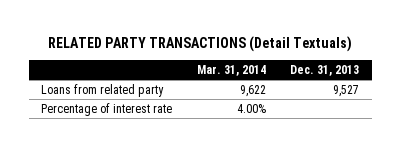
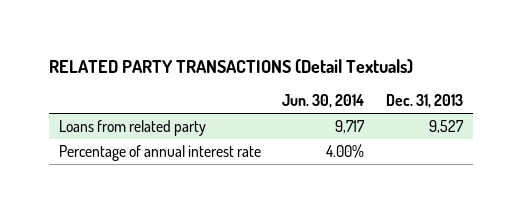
- | Mar. 31, 2014 | Dec. 31, 2013
+ | Jun. 30, 2014 | Dec. 31, 2013
- Percentage of interest rate | 4.00% |
+ Percentage of annual interest rate | 4.00% |

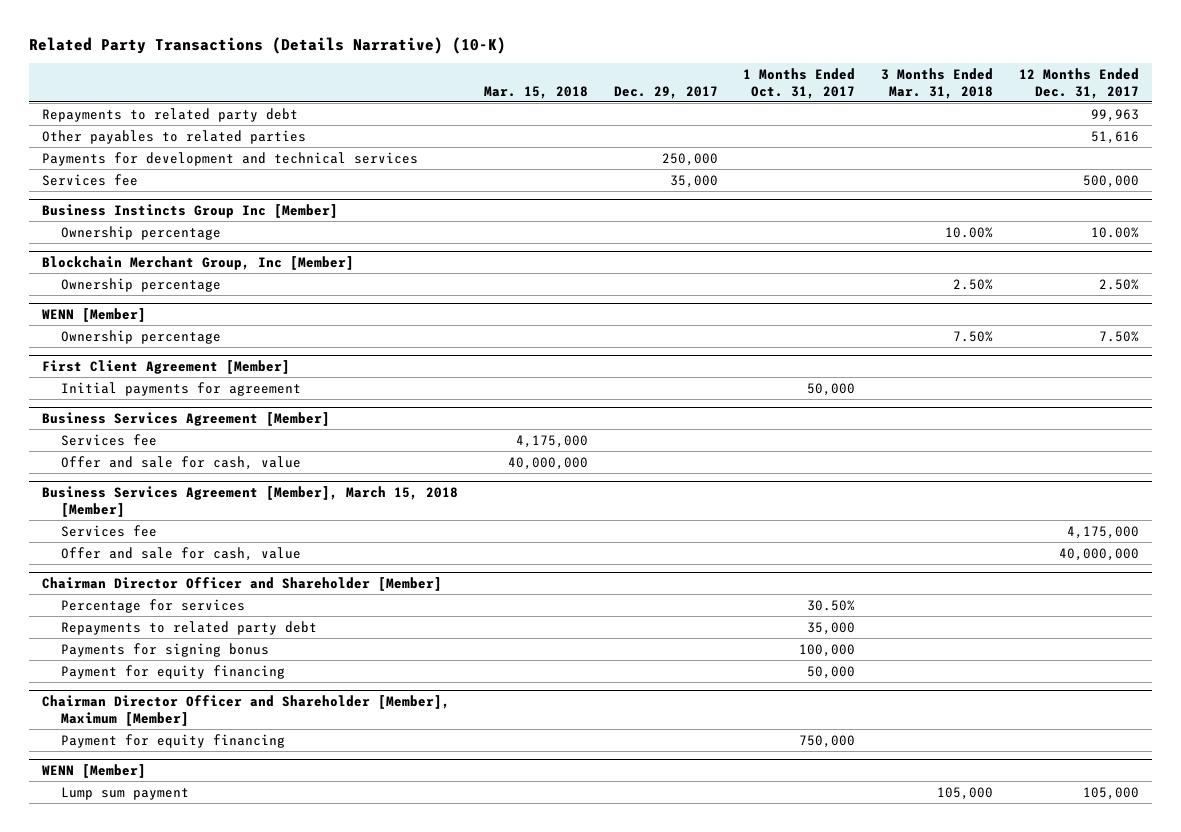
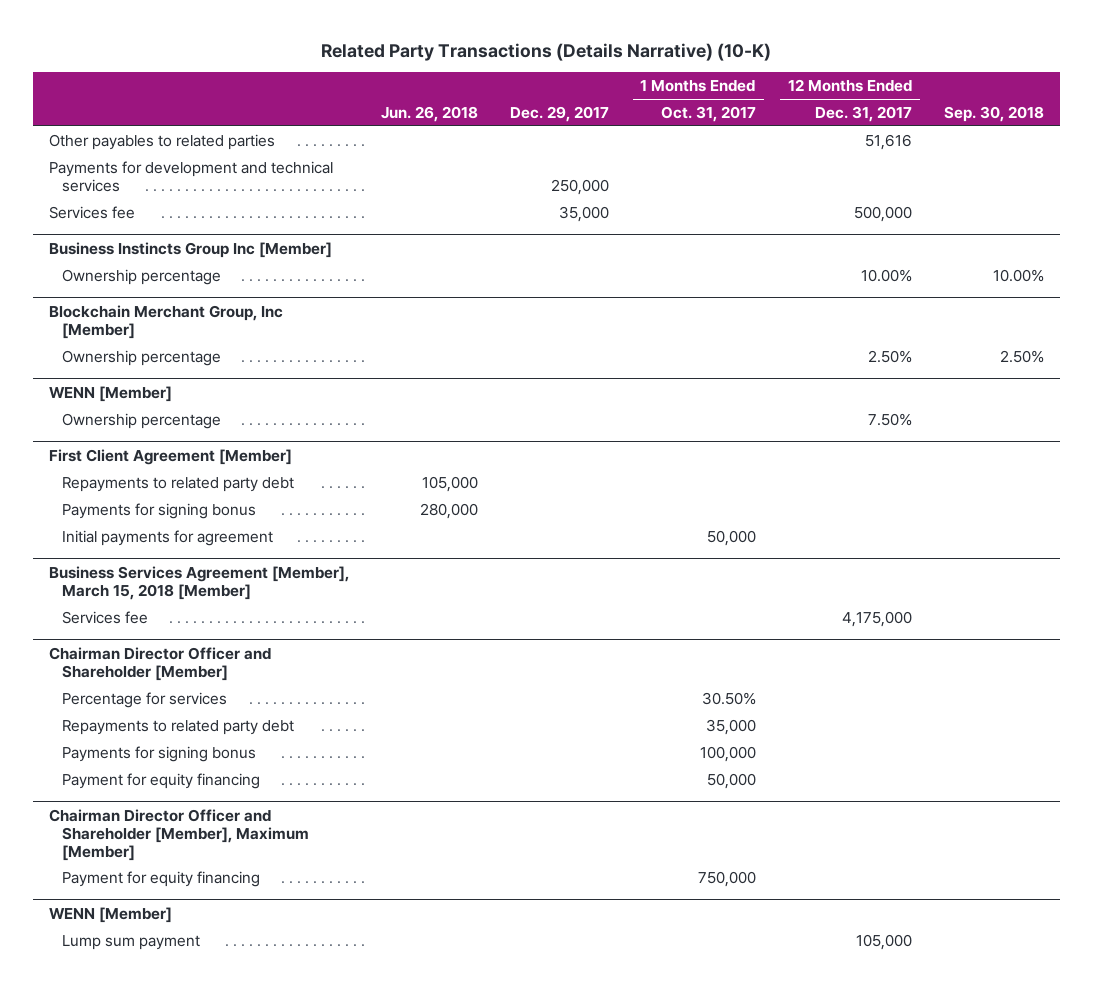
- | Mar. 15, 2018 | Dec. 29, 2017 | 1 Months Ended Oct. 31, 2017 | 3 Months Ended Mar. 31, 2018 | 12 Months Ended Dec. 31, 2017
+ | Jun. 26, 2018 | Dec. 29, 2017 | 1 Months Ended Oct. 31, 2017 | 12 Months Ended Dec. 31, 2017 | Sep. 30, 2018
- Repayments to related party debt | | | | | 99,963
@ First Client Agreement [Member]
+ Repayments to related party debt | 105,000 | | | |
+ Payments for signing bonus | 280,000 | | | |
- Business Services Agreement [Member]
- Services fee | 4,175,000 | | | |
- Offer and sale for cash, value | 40,000,000 | | | |
@ Business Services Agreement [Member], March 15, 2018 [Member]
- Offer and sale for cash, value | | | | | 40,000,000

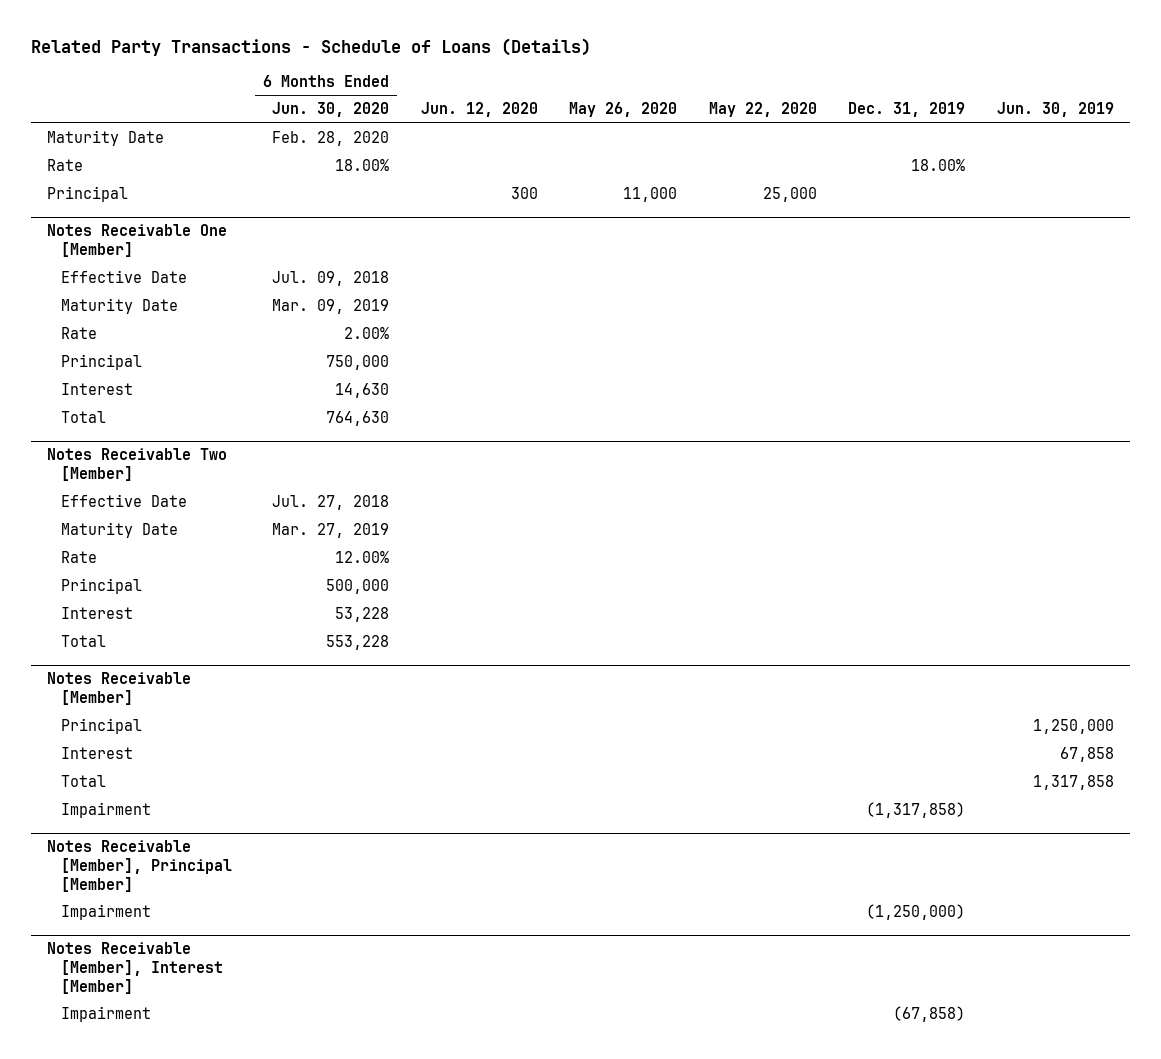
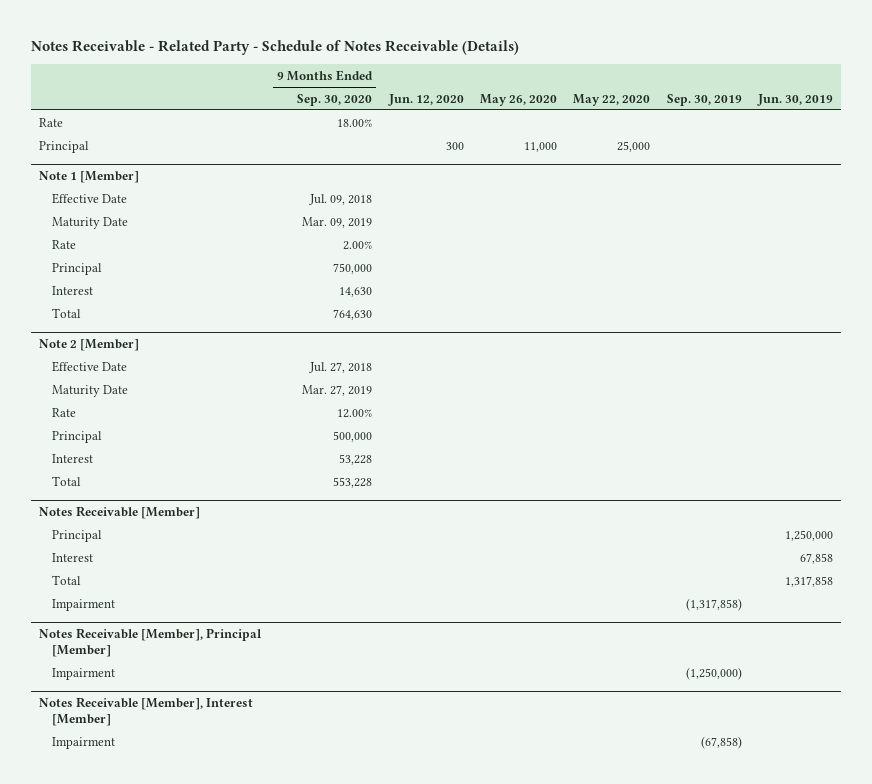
- Related Party Transactions - Schedule of Loans (Details)
+ Notes Receivable - Related Party - Schedule of Notes Receivable (Details)
- | 6 Months Ended Jun. 30, 2020 | Jun. 12, 2020 | May 26, 2020 | May 22, 2020 | Dec. 31, 2019 | Jun. 30, 2019
+ | 9 Months Ended Sep. 30, 2020 | Jun. 12, 2020 | May 26, 2020 | May 22, 2020 | Sep. 30, 2019 | Jun. 30, 2019
- Maturity Date | Feb. 28, 2020 | | | | |
- Notes Receivable One [Member]
+ Note 1 [Member]
- Notes Receivable Two [Member]
+ Note 2 [Member]

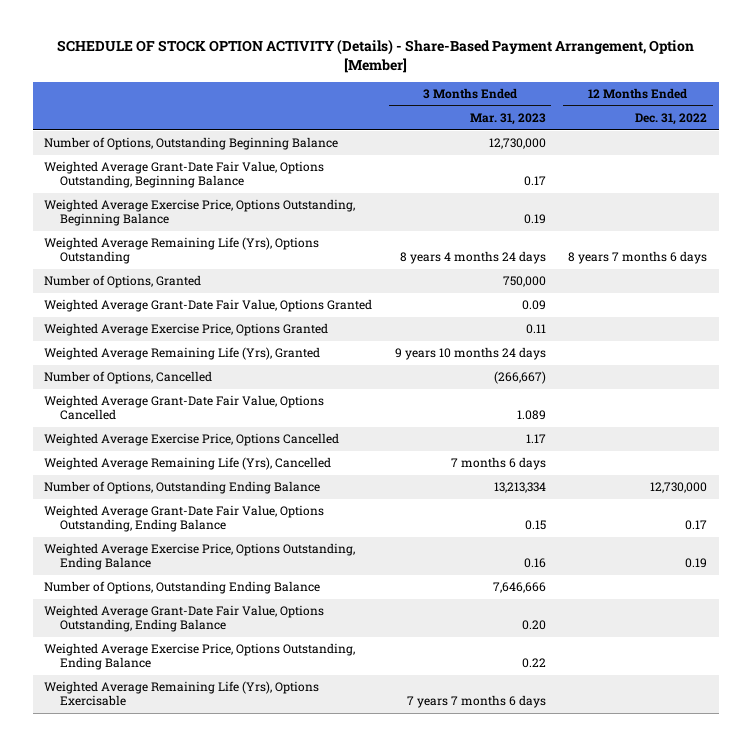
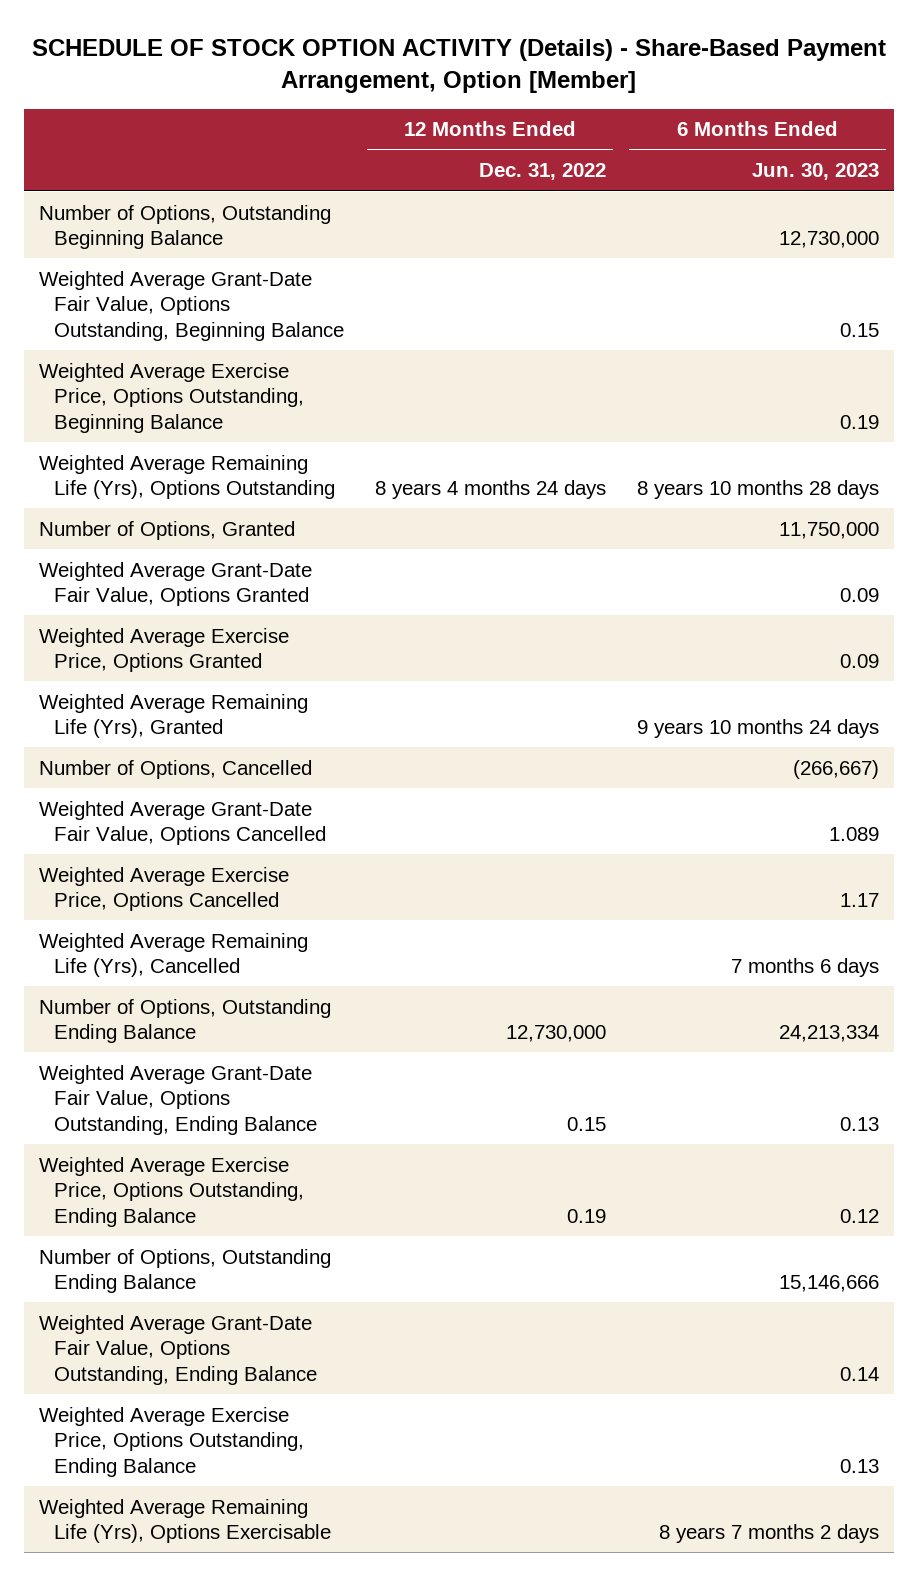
- | 3 Months Ended Mar. 31, 2023 | 12 Months Ended Dec. 31, 2022
+ | 12 Months Ended Dec. 31, 2022 | 6 Months Ended Jun. 30, 2023
- Weighted Average Remaining Life (Yrs), Options Outstanding | 8 years 4 months 24 days | 8 years 7 months 6 days
+ Weighted Average Remaining Life (Yrs), Options Outstanding | 8 years 4 months 24 days | 8 years 10 months 28 days
- Weighted Average Grant-Date Fair Value, Options Outstanding, Ending Balance | 0.15 | 0.17
+ Weighted Average Grant-Date Fair Value, Options Outstanding, Ending Balance | 0.15 | 0.13

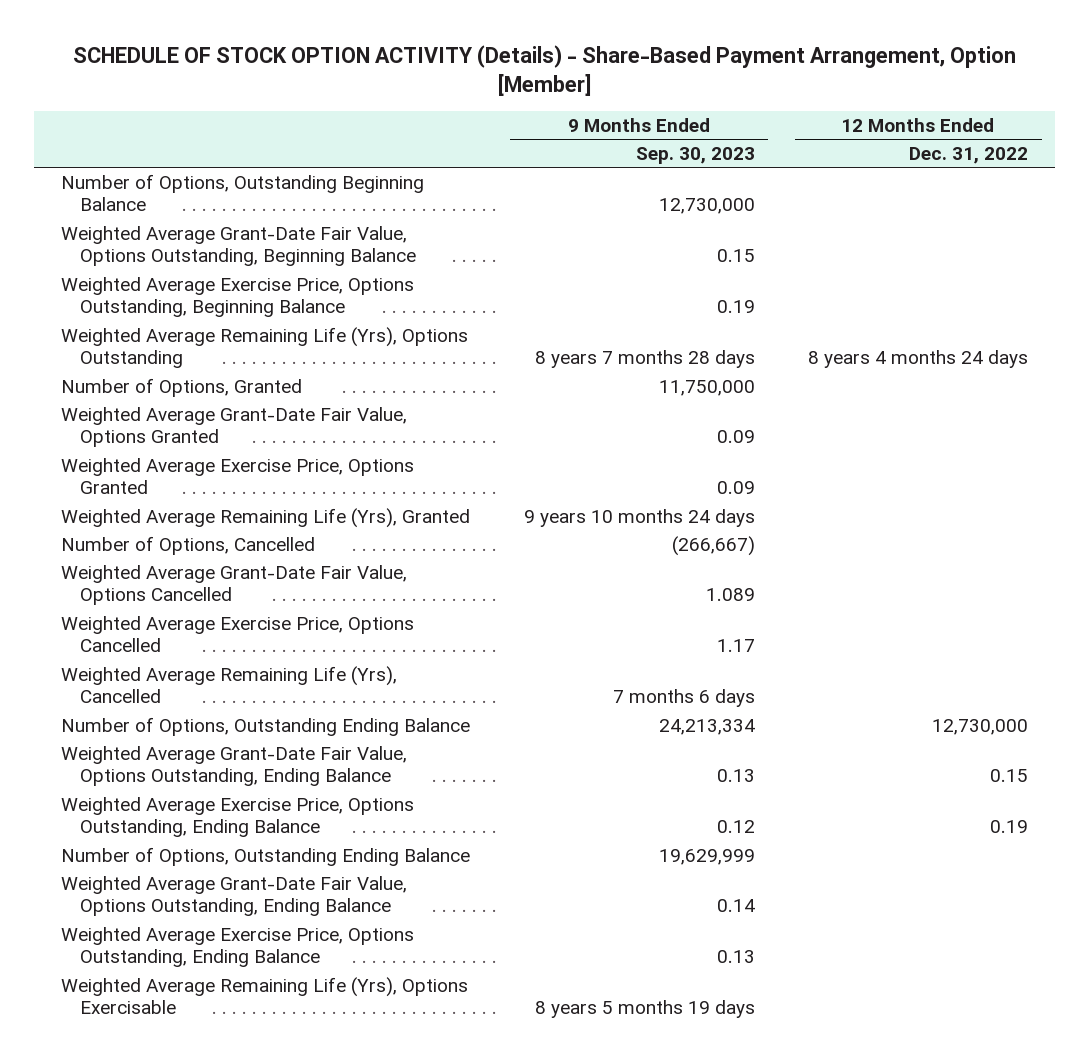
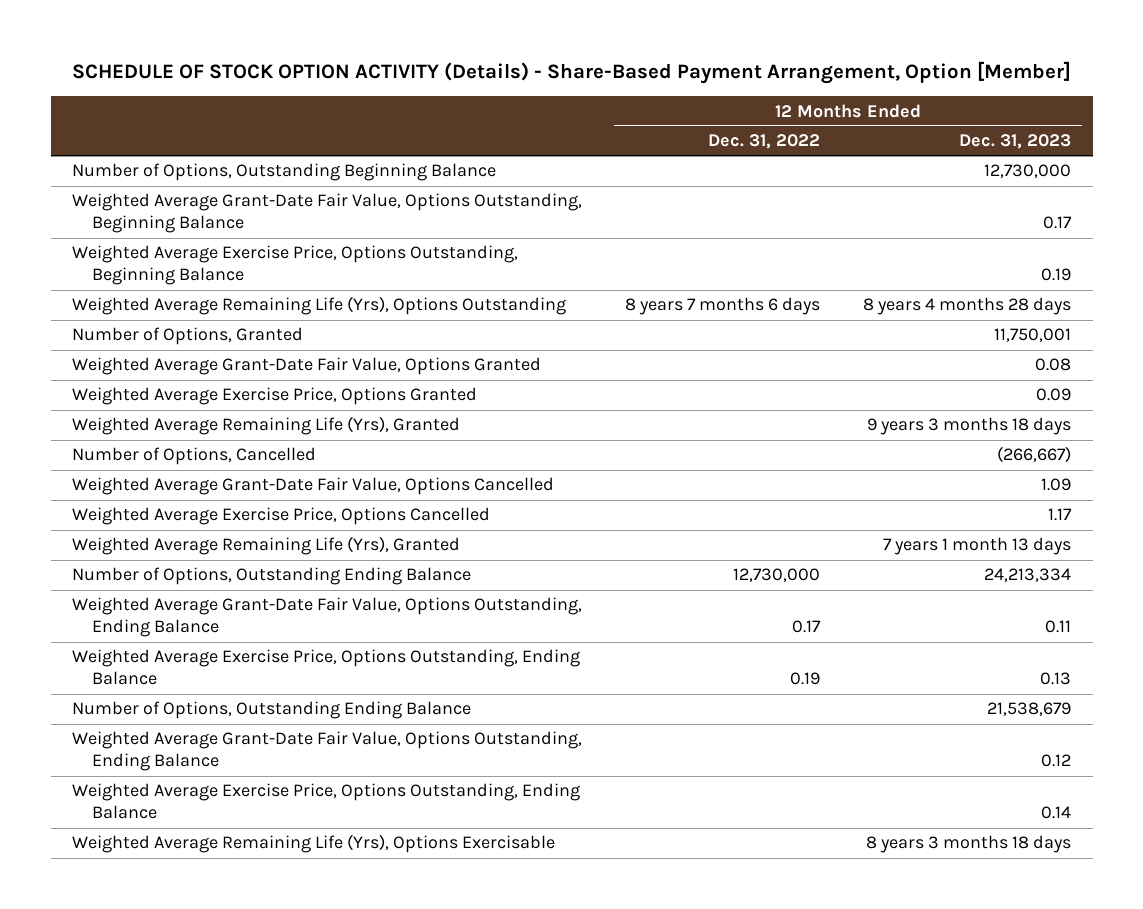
- | 9 Months Ended Sep. 30, 2023 | 12 Months Ended Dec. 31, 2022
+ | 12 Months Ended Dec. 31, 2022 | 12 Months Ended Dec. 31, 2023
- Weighted Average Remaining Life (Yrs), Options Outstanding | 8 years 7 months 28 days | 8 years 4 months 24 days
+ Weighted Average Remaining Life (Yrs), Options Outstanding | 8 years 7 months 6 days | 8 years 4 months 28 days
- Weighted Average Remaining Life (Yrs), Cancelled | 7 months 6 days |
+ Weighted Average Remaining Life (Yrs), Granted | | 7 years 1 month 13 days
- Weighted Average Grant-Date Fair Value, Options Outstanding, Ending Balance | 0.13 | 0.15
+ Weighted Average Grant-Date Fair Value, Options Outstanding, Ending Balance | 0.17 | 0.11

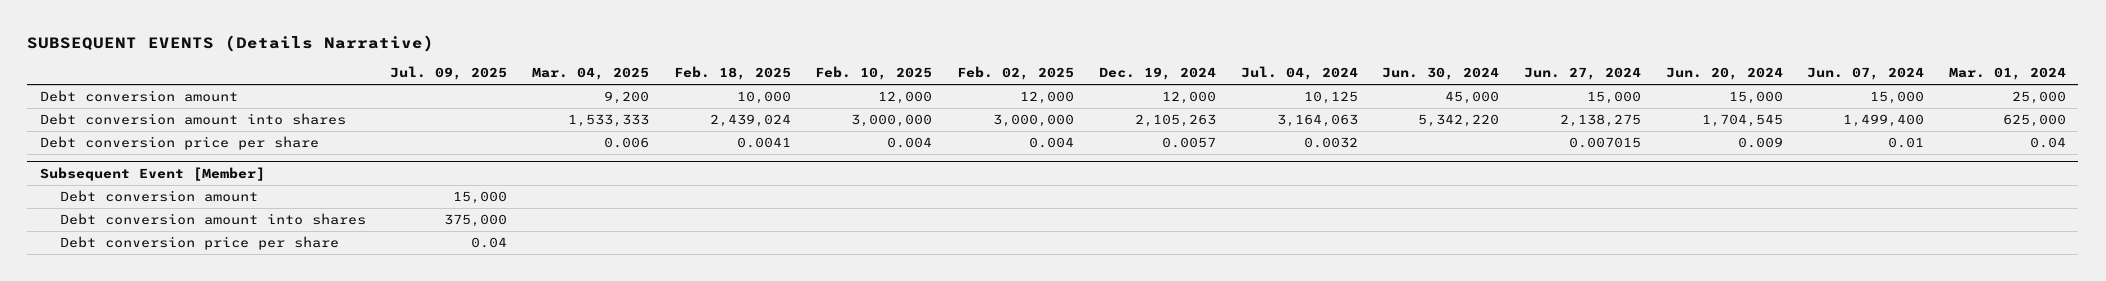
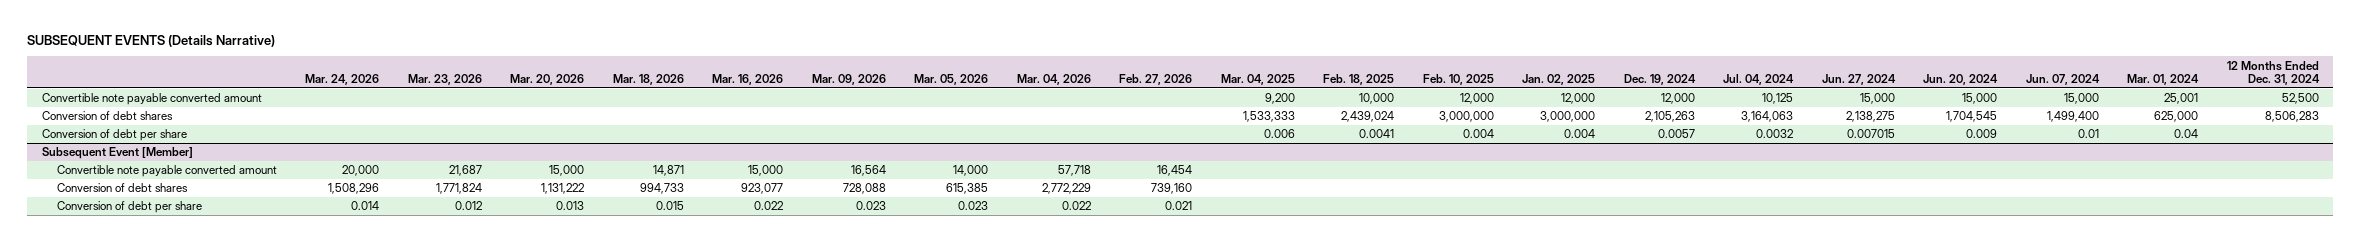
- | Jul. 09, 2025 | Mar. 04, 2025 | Feb. 18, 2025 | Feb. 10, 2025 | Feb. 02, 2025 | Dec. 19, 2024 | Jul. 04, 2024 | Jun. 30, 2024 | Jun. 27, 2024 | Jun. 20, 2024 | Jun. 07, 2024 | Mar. 01, 2024
+ | Mar. 24, 2026 | Mar. 23, 2026 | Mar. 20, 2026 | Mar. 18, 2026 | Mar. 16, 2026 | Mar. 09, 2026 | Mar. 05, 2026 | Mar. 04, 2026 | Feb. 27, 2026 | Mar. 04, 2025 | Feb. 18, 2025 | Feb. 10, 2025 | Jan. 02, 2025 | Dec. 19, 2024 | Jul. 04, 2024 | Jun. 27, 2024 | Jun. 20, 2024 | Jun. 07, 2024 | Mar. 01, 2024 | 12 Months Ended Dec. 31, 2024
- Debt conversion amount | | 9,200 | 10,000 | 12,000 | 12,000 | 12,000 | 10,125 | 45,000 | 15,000 | 15,000 | 15,000 | 25,000
- Debt conversion amount into shares | | 1,533,333 | 2,439,024 | 3,000,000 | 3,000,000 | 2,105,263 | 3,164,063 | 5,342,220 | 2,138,275 | 1,704,545 | 1,499,400 | 625,000
- Debt conversion price per share | | 0.006 | 0.0041 | 0.004 | 0.004 | 0.0057 | 0.0032 | | 0.007015 | 0.009 | 0.01 | 0.04
+ Convertible note payable converted amount | | | | | | | | | | 9,200 | 10,000 | 12,000 | 12,000 | 12,000 | 10,125 | 15,000 | 15,000 | 15,000 | 25,001 | 52,500
+ Conversion of debt shares | | | | | | | | | | 1,533,333 | 2,439,024 | 3,000,000 | 3,000,000 | 2,105,263 | 3,164,063 | 2,138,275 | 1,704,545 | 1,499,400 | 625,000 | 8,506,283
+ Conversion of debt per share | | | | | | | | | | 0.006 | 0.0041 | 0.004 | 0.004 | 0.0057 | 0.0032 | 0.007015 | 0.009 | 0.01 | 0.04 |
@ Subsequent Event [Member]
- Debt conversion amount | 15,000 | | | | | | | | | | |
- Debt conversion amount into shares | 375,000 | | | | | | | | | | |
- Debt conversion price per share | 0.04 | | | | | | | | | | |
+ Convertible note payable converted amount | 20,000 | 21,687 | 15,000 | 14,871 | 15,000 | 16,564 | 14,000 | 57,718 | 16,454 | | | | | | | | | | |
+ Conversion of debt shares | 1,508,296 | 1,771,824 | 1,131,222 | 994,733 | 923,077 | 728,088 | 615,385 | 2,772,229 | 739,160 | | | | | | | | | | |
+ Conversion of debt per share | 0.014 | 0.012 | 0.013 | 0.015 | 0.022 | 0.023 | 0.023 | 0.022 | 0.021 | | | | | | | | | | |

